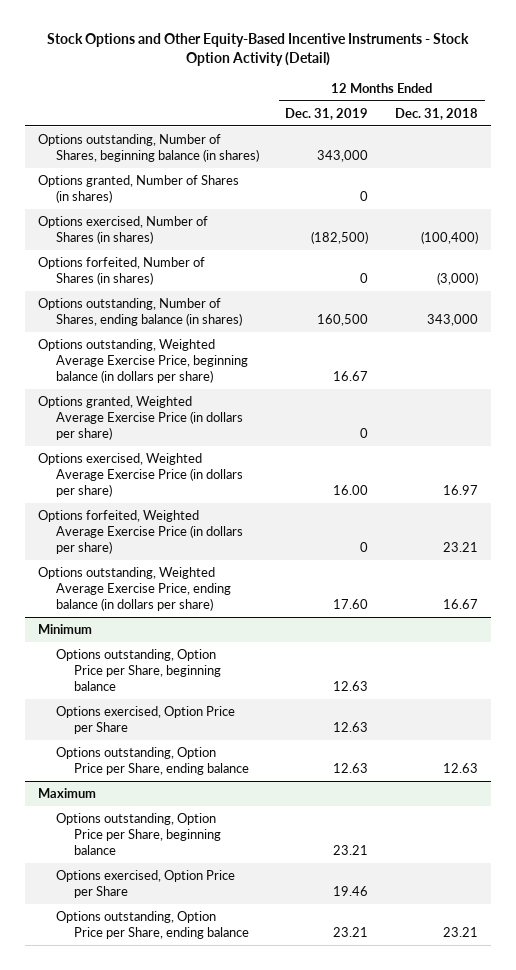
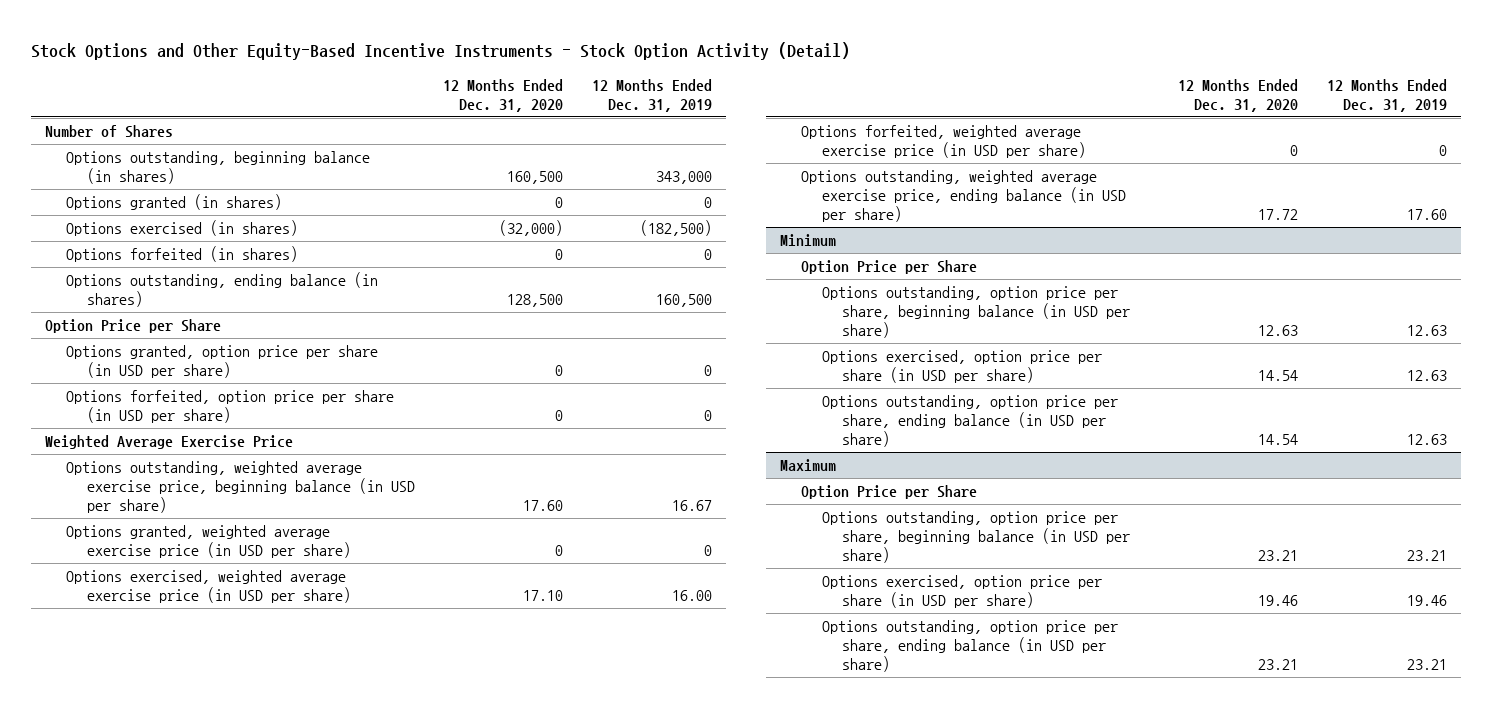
- | 12 Months Ended Dec. 31, 2019 | 12 Months Ended Dec. 31, 2018
+ | 12 Months Ended Dec. 31, 2020 | 12 Months Ended Dec. 31, 2019
- Options outstanding, Number of Shares, beginning balance (in shares) | 343,000 |
- Options granted, Number of Shares (in shares) | 0 |
- Options exercised, Number of Shares (in shares) | (182,500) | (100,400)
- Options forfeited, Number of Shares (in shares) | 0 | (3,000)
- Options outstanding, Number of Shares, ending balance (in shares) | 160,500 | 343,000
- Options outstanding, Weighted Average Exercise Price, beginning balance (in dollars per share) | 16.67 |
- Options granted, Weighted Average Exercise Price (in dollars per share) | 0 |
- Options exercised, Weighted Average Exercise Price (in dollars per share) | 16.00 | 16.97
- Options forfeited, Weighted Average Exercise Price (in dollars per share) | 0 | 23.21
- Options outstanding, Weighted Average Exercise Price, ending balance (in dollars per share) | 17.60 | 16.67
+ Number of Shares
+ Options outstanding, beginning balance (in shares) | 160,500 | 343,000
+ Options granted (in shares) | 0 | 0
+ Options exercised (in shares) | (32,000) | (182,500)
+ Options forfeited (in shares) | 0 | 0
+ Options outstanding, ending balance (in shares) | 128,500 | 160,500
+ Option Price per Share
+ Options granted, option price per share (in USD per share) | 0 | 0
+ Options forfeited, option price per share (in USD per share) | 0 | 0
+ Weighted Average Exercise Price
+ Options outstanding, weighted average exercise price, beginning balance (in USD per share) | 17.60 | 16.67
+ Options granted, weighted average exercise price (in USD per share) | 0 | 0
+ Options exercised, weighted average exercise price (in USD per share) | 17.10 | 16.00
+ Options forfeited, weighted average exercise price (in USD per share) | 0 | 0
+ Options outstanding, weighted average exercise price, ending balance (in USD per share) | 17.72 | 17.60
@ Minimum
- Options outstanding, Option Price per Share, beginning balance | 12.63 |
- Options exercised, Option Price per Share | 12.63 |
- Options outstanding, Option Price per Share, ending balance | 12.63 | 12.63
+ Option Price per Share
+ Options outstanding, option price per share, beginning balance (in USD per share) | 12.63 | 12.63
+ Options exercised, option price per share (in USD per share) | 14.54 | 12.63
+ Options outstanding, option price per share, ending balance (in USD per share) | 14.54 | 12.63
@ Maximum
- Options outstanding, Option Price per Share, beginning balance | 23.21 |
- Options exercised, Option Price per Share | 19.46 |
- Options outstanding, Option Price per Share, ending balance | 23.21 | 23.21
+ Option Price per Share
+ Options outstanding, option price per share, beginning balance (in USD per share) | 23.21 | 23.21
+ Options exercised, option price per share (in USD per share) | 19.46 | 19.46
+ Options outstanding, option price per share, ending balance (in USD per share) | 23.21 | 23.21

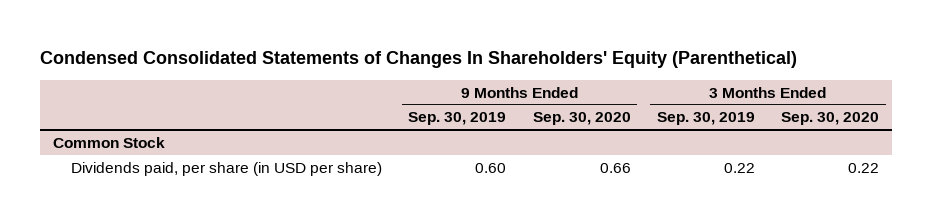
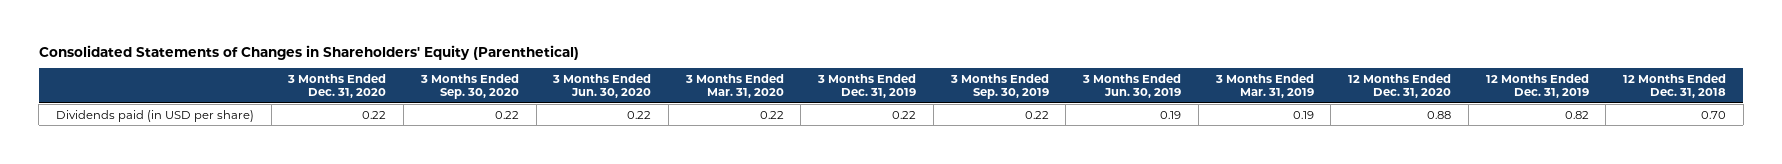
- Condensed Consolidated Statements of Changes In Shareholders' Equity (Parenthetical)
+ Consolidated Statements of Changes in Shareholders' Equity (Parenthetical)
- | 9 Months Ended Sep. 30, 2019 | 9 Months Ended Sep. 30, 2020 | 3 Months Ended Sep. 30, 2019 | 3 Months Ended Sep. 30, 2020
+ | 3 Months Ended Dec. 31, 2020 | 3 Months Ended Sep. 30, 2020 | 3 Months Ended Jun. 30, 2020 | 3 Months Ended Mar. 31, 2020 | 3 Months Ended Dec. 31, 2019 | 3 Months Ended Sep. 30, 2019 | 3 Months Ended Jun. 30, 2019 | 3 Months Ended Mar. 31, 2019 | 12 Months Ended Dec. 31, 2020 | 12 Months Ended Dec. 31, 2019 | 12 Months Ended Dec. 31, 2018
- Common Stock
- Dividends paid, per share (in USD per share) | 0.60 | 0.66 | 0.22 | 0.22
+ Dividends paid (in USD per share) | 0.22 | 0.22 | 0.22 | 0.22 | 0.22 | 0.22 | 0.19 | 0.19 | 0.88 | 0.82 | 0.70

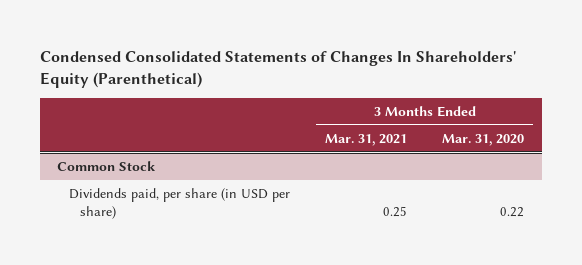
- Consolidated Statements of Changes in Shareholders' Equity (Parenthetical)
+ Condensed Consolidated Statements of Changes In Shareholders' Equity (Parenthetical)
- | 3 Months Ended Dec. 31, 2020 | 3 Months Ended Sep. 30, 2020 | 3 Months Ended Jun. 30, 2020 | 3 Months Ended Mar. 31, 2020 | 3 Months Ended Dec. 31, 2019 | 3 Months Ended Sep. 30, 2019 | 3 Months Ended Jun. 30, 2019 | 3 Months Ended Mar. 31, 2019 | 12 Months Ended Dec. 31, 2020 | 12 Months Ended Dec. 31, 2019 | 12 Months Ended Dec. 31, 2018
+ | 3 Months Ended Mar. 31, 2021 | 3 Months Ended Mar. 31, 2020
- Dividends paid (in USD per share) | 0.22 | 0.22 | 0.22 | 0.22 | 0.22 | 0.22 | 0.19 | 0.19 | 0.88 | 0.82 | 0.70
+ Common Stock
+ Dividends paid, per share (in USD per share) | 0.25 | 0.22

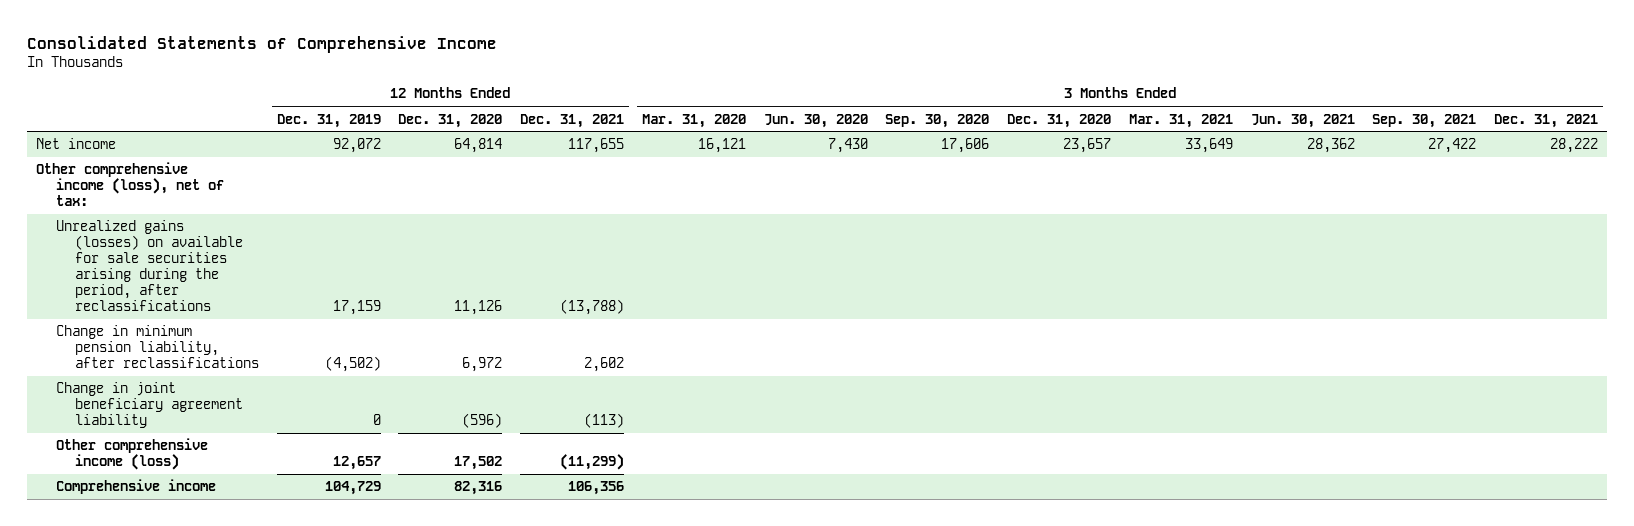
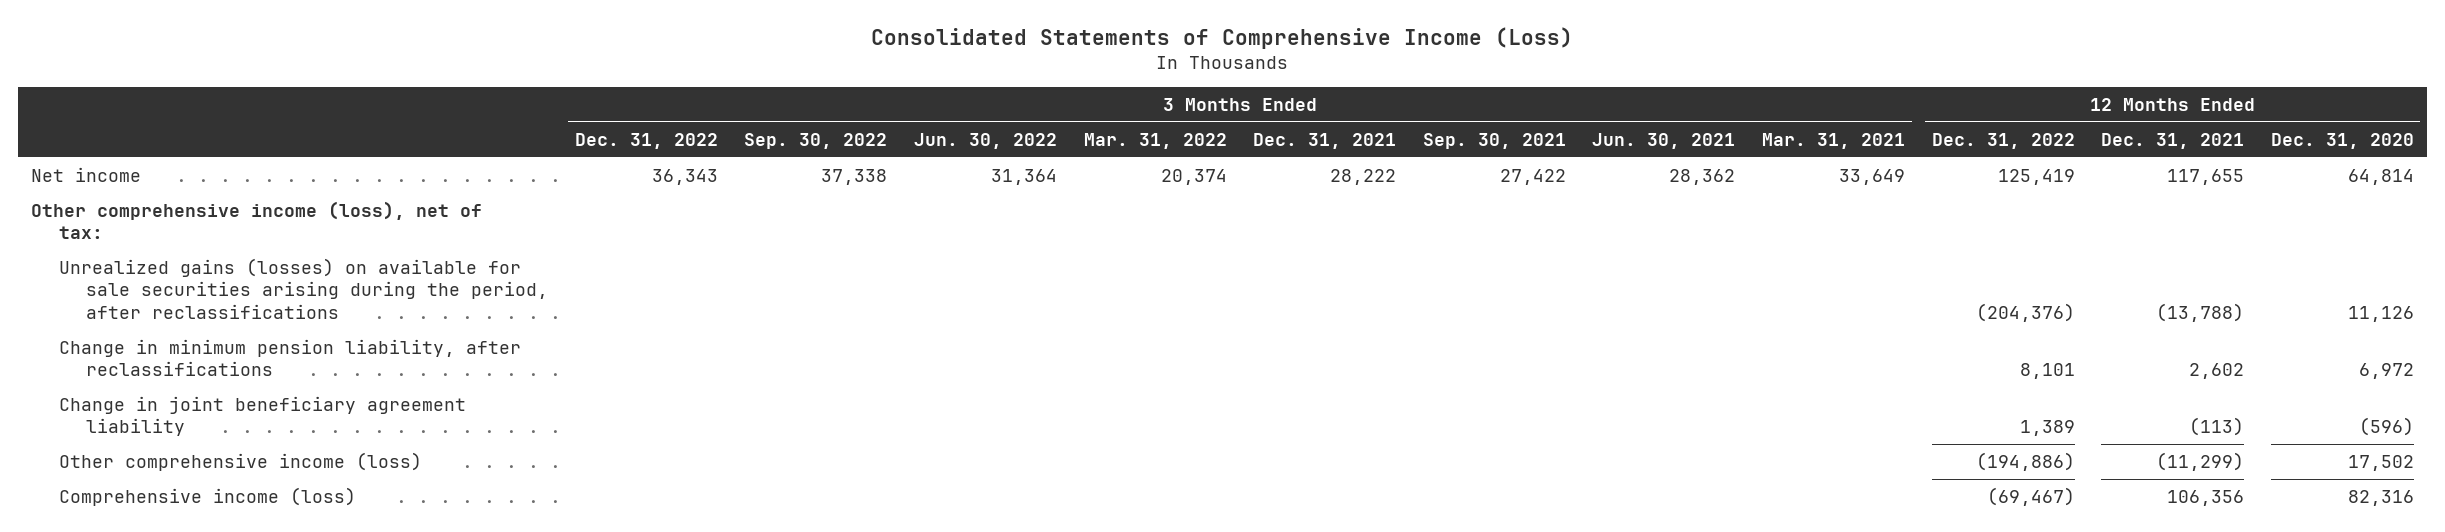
- Consolidated Statements of Comprehensive Income
+ Consolidated Statements of Comprehensive Income (Loss)
- | 12 Months Ended Dec. 31, 2019 | 12 Months Ended Dec. 31, 2020 | 12 Months Ended Dec. 31, 2021 | 3 Months Ended Mar. 31, 2020 | 3 Months Ended Jun. 30, 2020 | 3 Months Ended Sep. 30, 2020 | 3 Months Ended Dec. 31, 2020 | 3 Months Ended Mar. 31, 2021 | 3 Months Ended Jun. 30, 2021 | 3 Months Ended Sep. 30, 2021 | 3 Months Ended Dec. 31, 2021
+ | 3 Months Ended Dec. 31, 2022 | 3 Months Ended Sep. 30, 2022 | 3 Months Ended Jun. 30, 2022 | 3 Months Ended Mar. 31, 2022 | 3 Months Ended Dec. 31, 2021 | 3 Months Ended Sep. 30, 2021 | 3 Months Ended Jun. 30, 2021 | 3 Months Ended Mar. 31, 2021 | 12 Months Ended Dec. 31, 2022 | 12 Months Ended Dec. 31, 2021 | 12 Months Ended Dec. 31, 2020
- Comprehensive income | 104,729 | 82,316 | 106,356 | | | | | | | |
+ Comprehensive income (loss) | | | | | | | | | (69,467) | 106,356 | 82,316

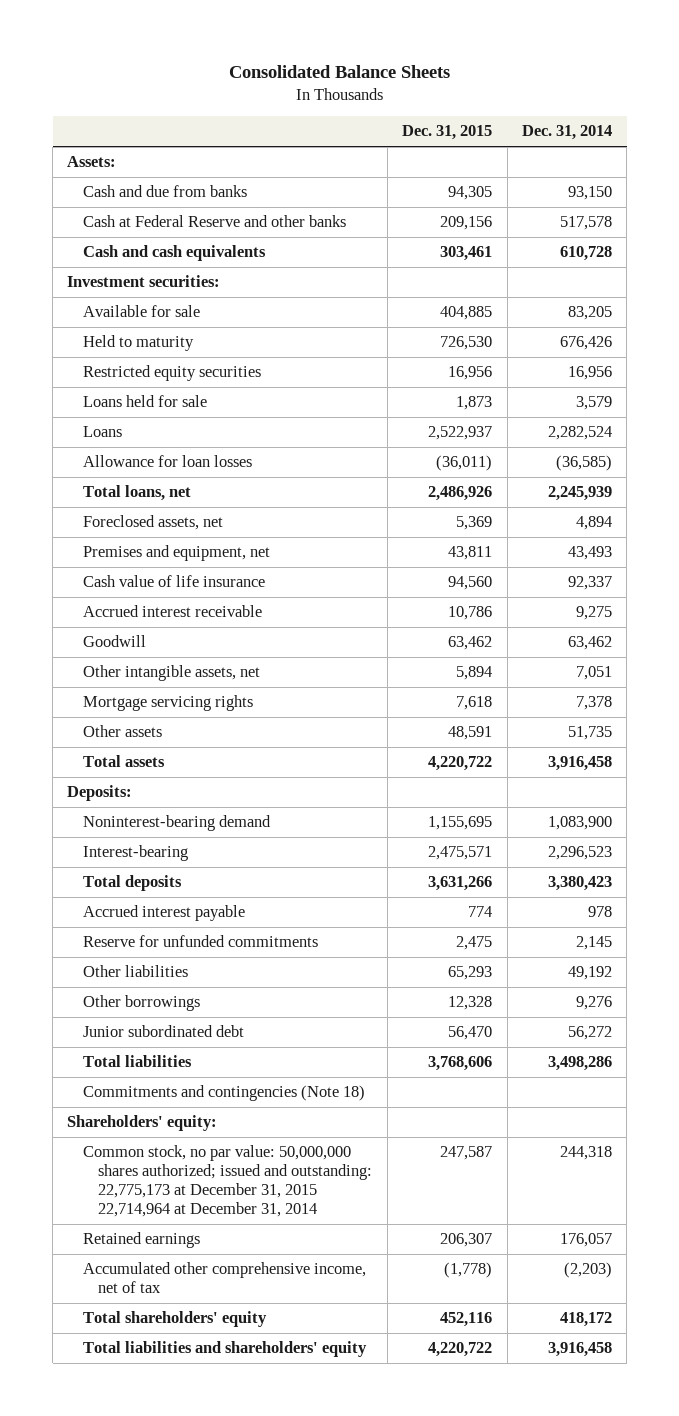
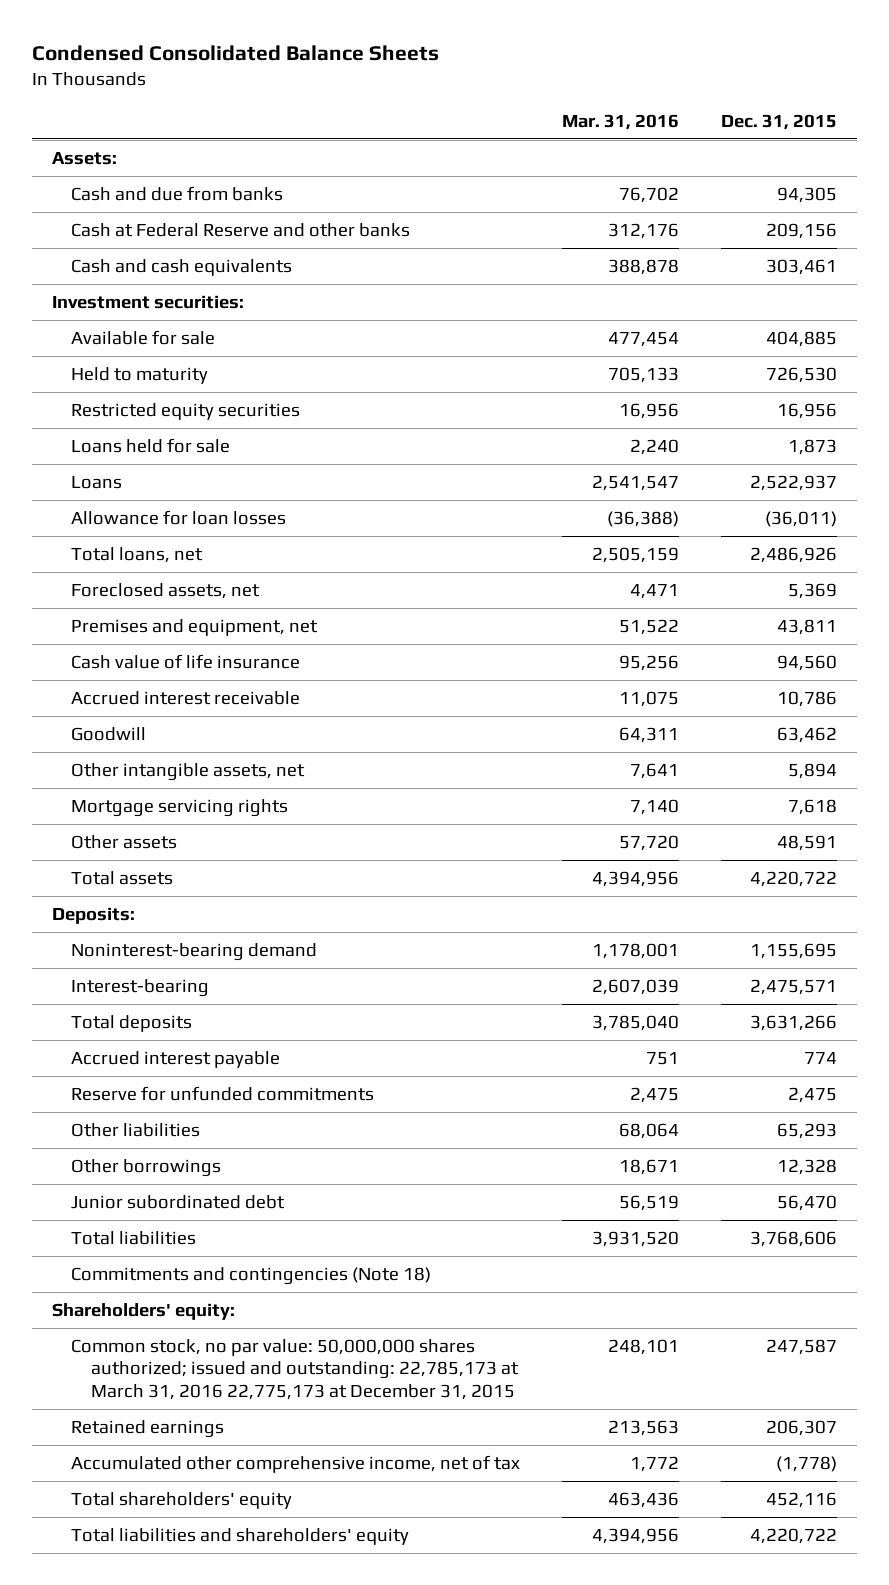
- Consolidated Balance Sheets
+ Condensed Consolidated Balance Sheets
- | Dec. 31, 2015 | Dec. 31, 2014
+ | Mar. 31, 2016 | Dec. 31, 2015
- Common stock, no par value: 50,000,000 shares authorized; issued and outstanding: 22,775,173 at December 31, 2015 22,714,964 at December 31, 2014 | 247,587 | 244,318
+ Common stock, no par value: 50,000,000 shares authorized; issued and outstanding: 22,785,173 at March 31, 2016 22,775,173 at December 31, 2015 | 248,101 | 247,587

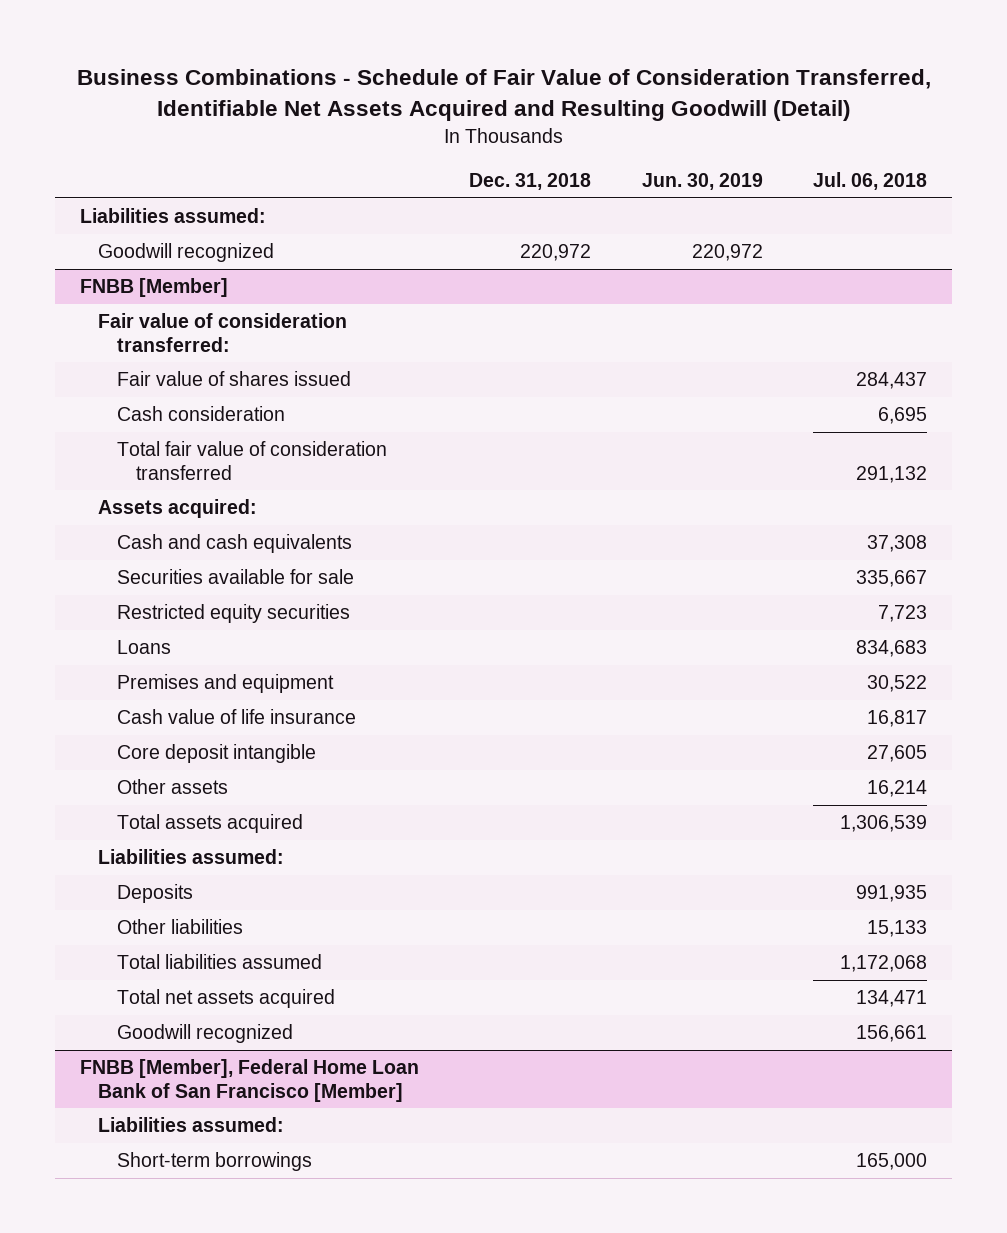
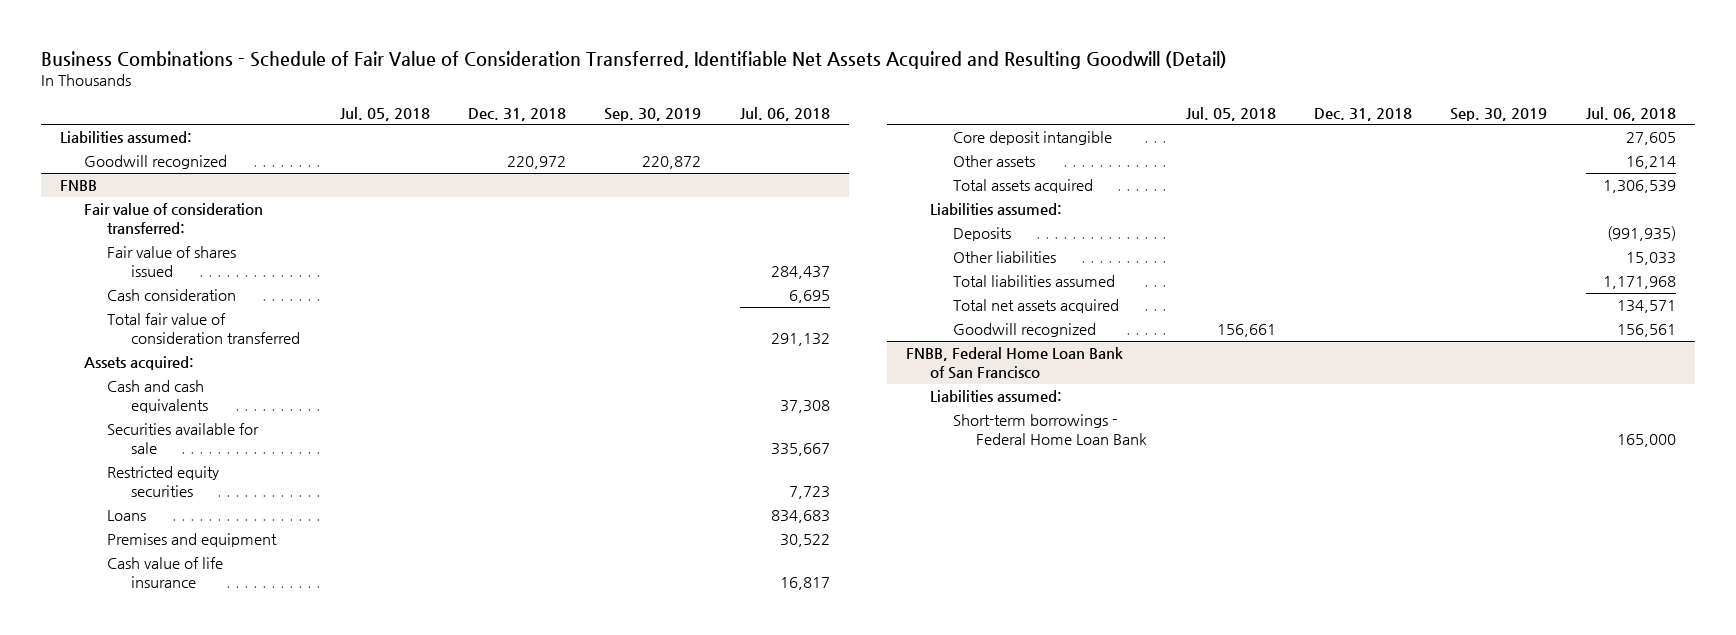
- | Dec. 31, 2018 | Jun. 30, 2019 | Jul. 06, 2018
+ | Jul. 05, 2018 | Dec. 31, 2018 | Sep. 30, 2019 | Jul. 06, 2018
- FNBB [Member]
+ FNBB
- Deposits | | | 991,935
- Other liabilities | | | 15,133
- Total liabilities assumed | | | 1,172,068
- Total net assets acquired | | | 134,471
- Goodwill recognized | | | 156,661
- FNBB [Member], Federal Home Loan Bank of San Francisco [Member]
+ Deposits | | | | (991,935)
+ Other liabilities | | | | 15,033
+ Total liabilities assumed | | | | 1,171,968
+ Total net assets acquired | | | | 134,571
+ Goodwill recognized | 156,661 | | | 156,561
+ FNBB, Federal Home Loan Bank of San Francisco
- Short-term borrowings | | | 165,000
+ Short-term borrowings - Federal Home Loan Bank | | | | 165,000

